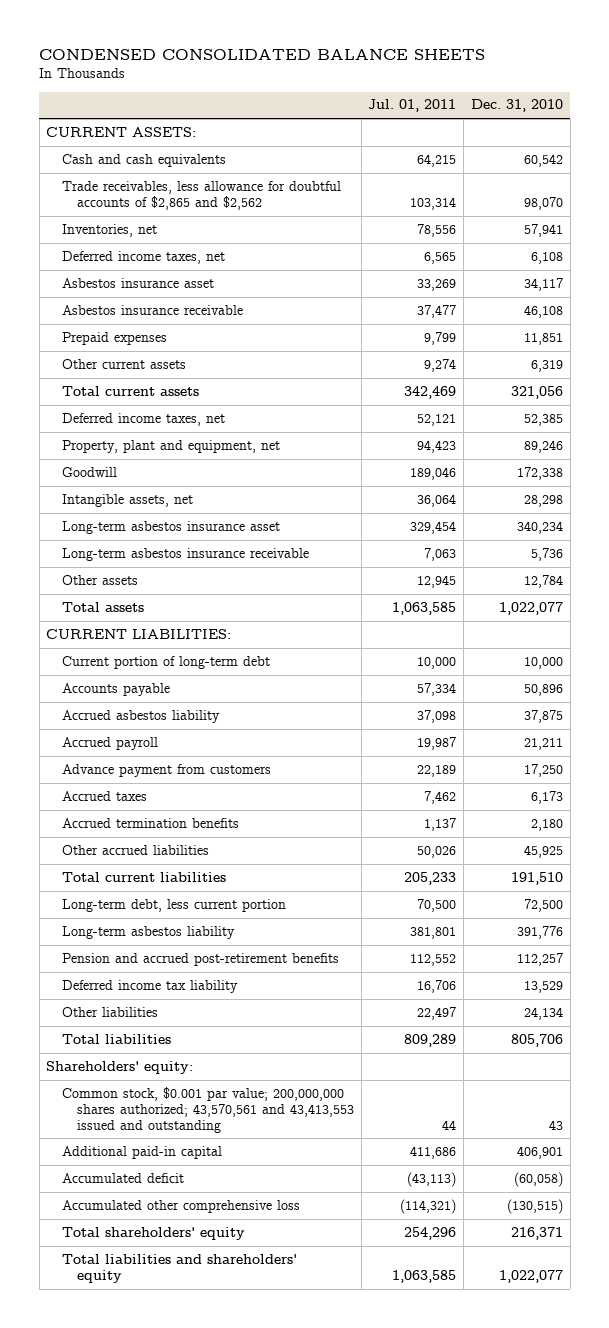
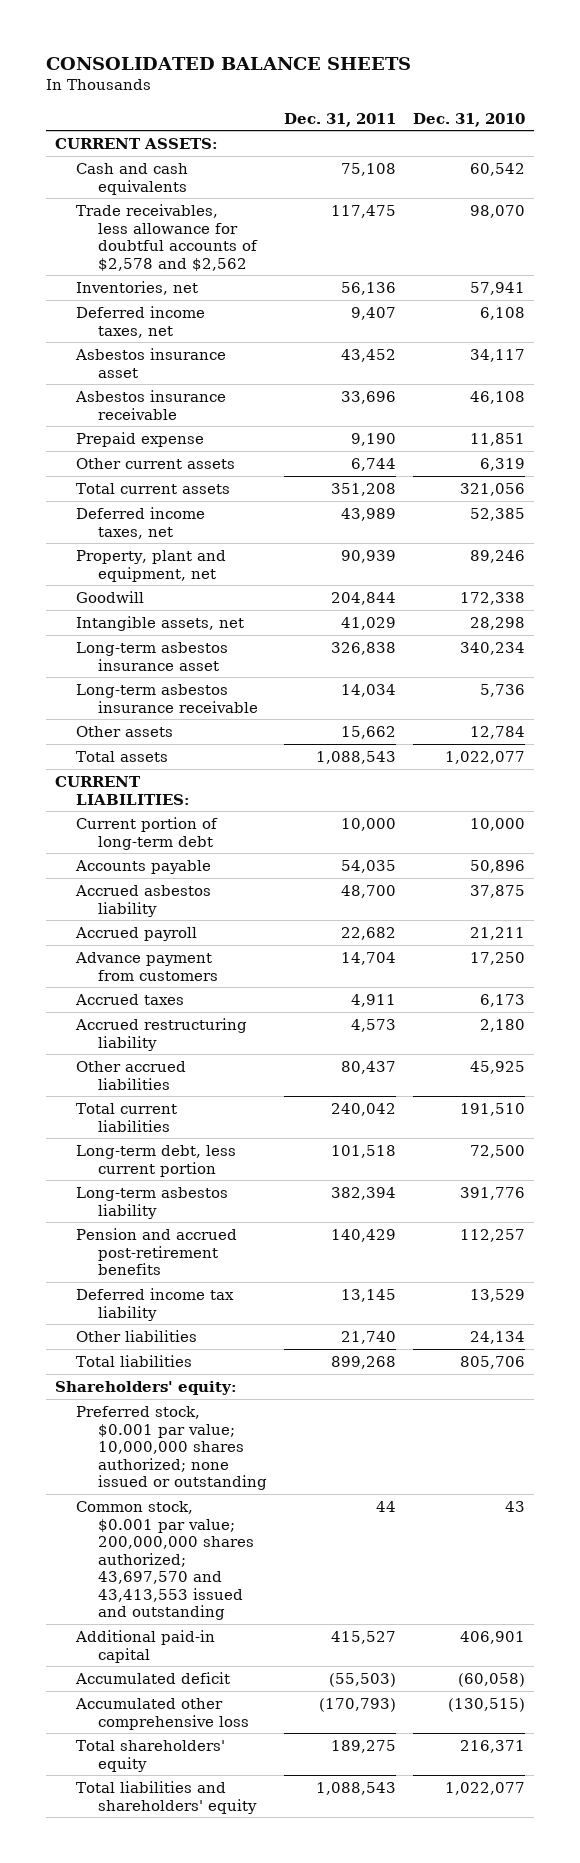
- CONDENSED CONSOLIDATED BALANCE SHEETS
+ CONSOLIDATED BALANCE SHEETS
- | Jul. 01, 2011 | Dec. 31, 2010
+ | Dec. 31, 2011 | Dec. 31, 2010
- Trade receivables, less allowance for doubtful accounts of $2,865 and $2,562 | 103,314 | 98,070
+ Trade receivables, less allowance for doubtful accounts of $2,578 and $2,562 | 117,475 | 98,070
- Prepaid expenses | 9,799 | 11,851
+ Prepaid expense | 9,190 | 11,851
- Accrued termination benefits | 1,137 | 2,180
+ Accrued restructuring liability | 4,573 | 2,180
- Common stock, $0.001 par value; 200,000,000 shares authorized; 43,570,561 and 43,413,553 issued and outstanding | 44 | 43
+ Preferred stock, $0.001 par value; 10,000,000 shares authorized; none issued or outstanding
+ Common stock, $0.001 par value; 200,000,000 shares authorized; 43,697,570 and 43,413,553 issued and outstanding | 44 | 43

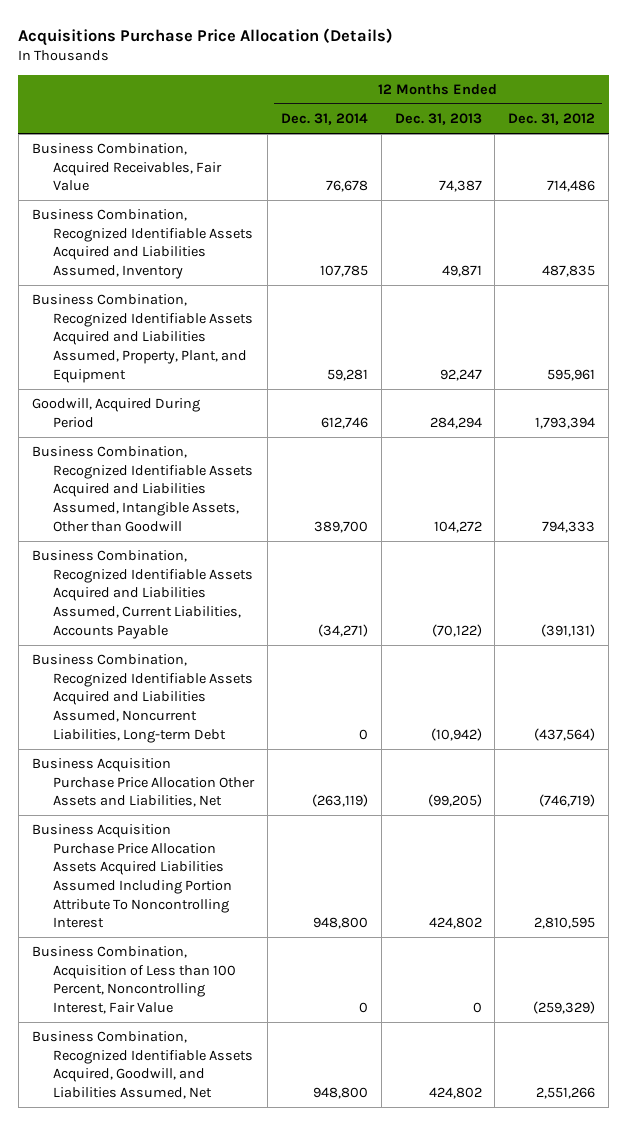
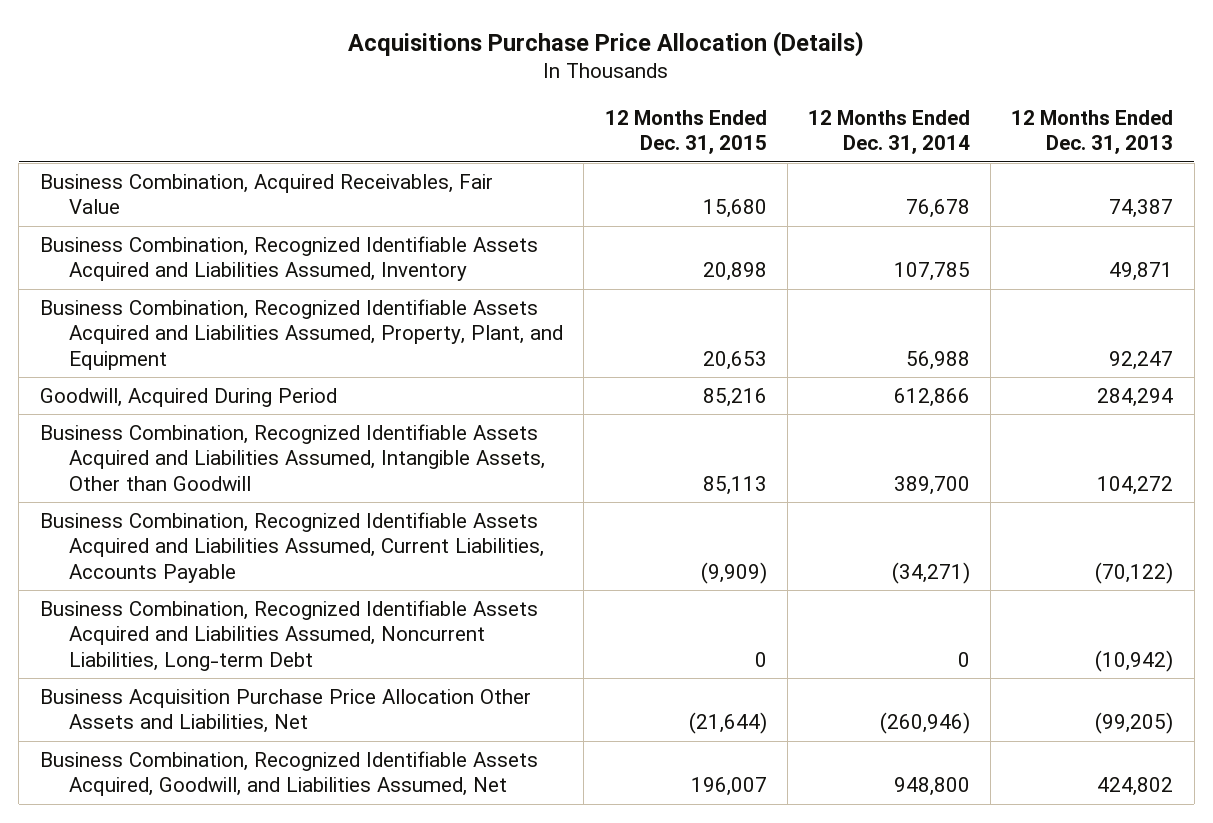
- | 12 Months Ended Dec. 31, 2014 | 12 Months Ended Dec. 31, 2013 | 12 Months Ended Dec. 31, 2012
+ | 12 Months Ended Dec. 31, 2015 | 12 Months Ended Dec. 31, 2014 | 12 Months Ended Dec. 31, 2013
- Business Combination, Recognized Identifiable Assets Acquired and Liabilities Assumed, Property, Plant, and Equipment | 59,281 | 92,247 | 595,961
- Goodwill, Acquired During Period | 612,746 | 284,294 | 1,793,394
+ Business Combination, Recognized Identifiable Assets Acquired and Liabilities Assumed, Property, Plant, and Equipment | 20,653 | 56,988 | 92,247
+ Goodwill, Acquired During Period | 85,216 | 612,866 | 284,294
- Business Acquisition Purchase Price Allocation Other Assets and Liabilities, Net | (263,119) | (99,205) | (746,719)
- Business Acquisition Purchase Price Allocation Assets Acquired Liabilities Assumed Including Portion Attribute To Noncontrolling Interest | 948,800 | 424,802 | 2,810,595
- Business Combination, Acquisition of Less than 100 Percent, Noncontrolling Interest, Fair Value | 0 | 0 | (259,329)
+ Business Acquisition Purchase Price Allocation Other Assets and Liabilities, Net | (21,644) | (260,946) | (99,205)

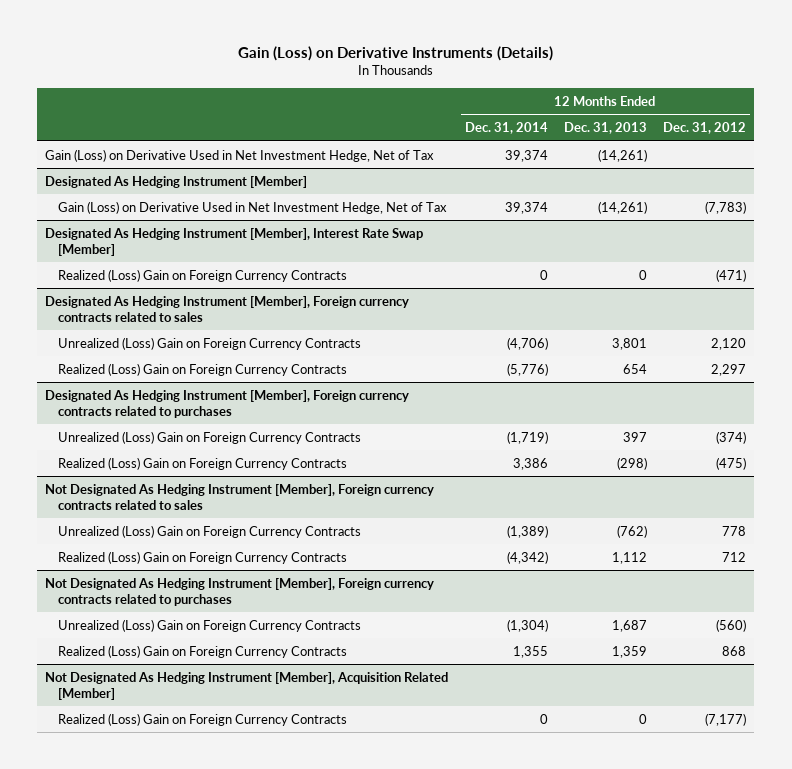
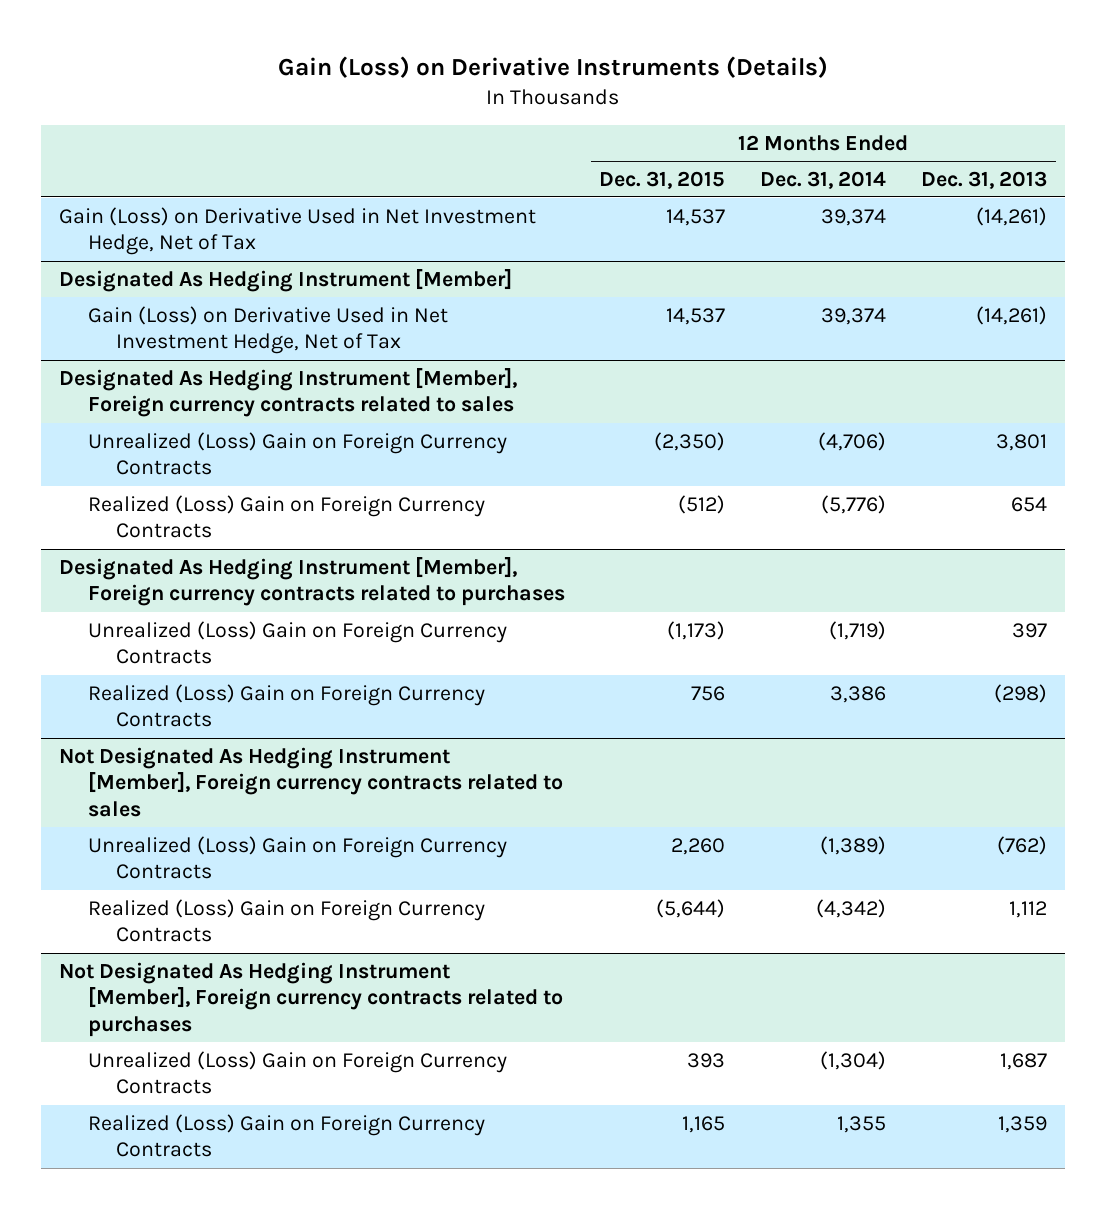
- | 12 Months Ended Dec. 31, 2014 | 12 Months Ended Dec. 31, 2013 | 12 Months Ended Dec. 31, 2012
+ | 12 Months Ended Dec. 31, 2015 | 12 Months Ended Dec. 31, 2014 | 12 Months Ended Dec. 31, 2013
- Designated As Hedging Instrument [Member], Interest Rate Swap [Member]
- Realized (Loss) Gain on Foreign Currency Contracts | 0 | 0 | (471)
- Not Designated As Hedging Instrument [Member], Acquisition Related [Member]
- Realized (Loss) Gain on Foreign Currency Contracts | 0 | 0 | (7,177)

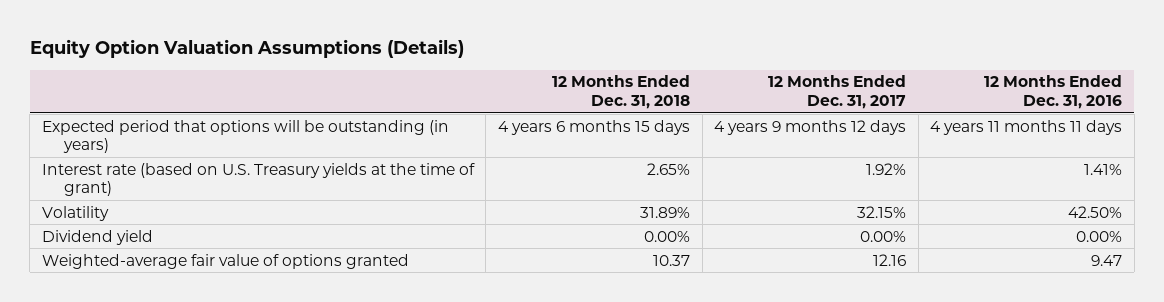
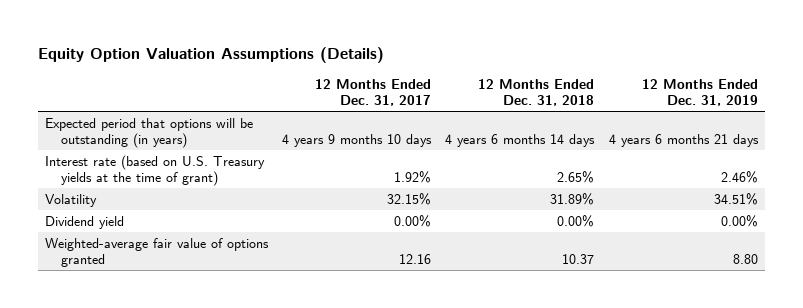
- | 12 Months Ended Dec. 31, 2018 | 12 Months Ended Dec. 31, 2017 | 12 Months Ended Dec. 31, 2016
+ | 12 Months Ended Dec. 31, 2017 | 12 Months Ended Dec. 31, 2018 | 12 Months Ended Dec. 31, 2019
- Expected period that options will be outstanding (in years) | 4 years 6 months 15 days | 4 years 9 months 12 days | 4 years 11 months 11 days
+ Expected period that options will be outstanding (in years) | 4 years 9 months 10 days | 4 years 6 months 14 days | 4 years 6 months 21 days

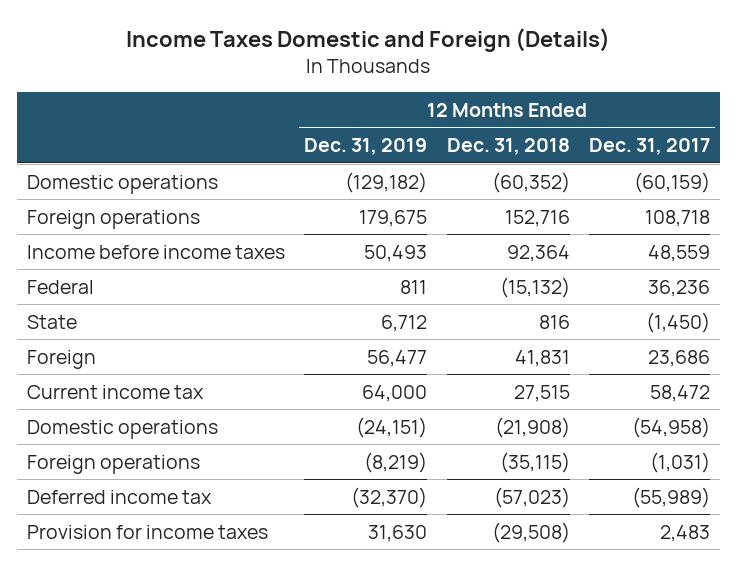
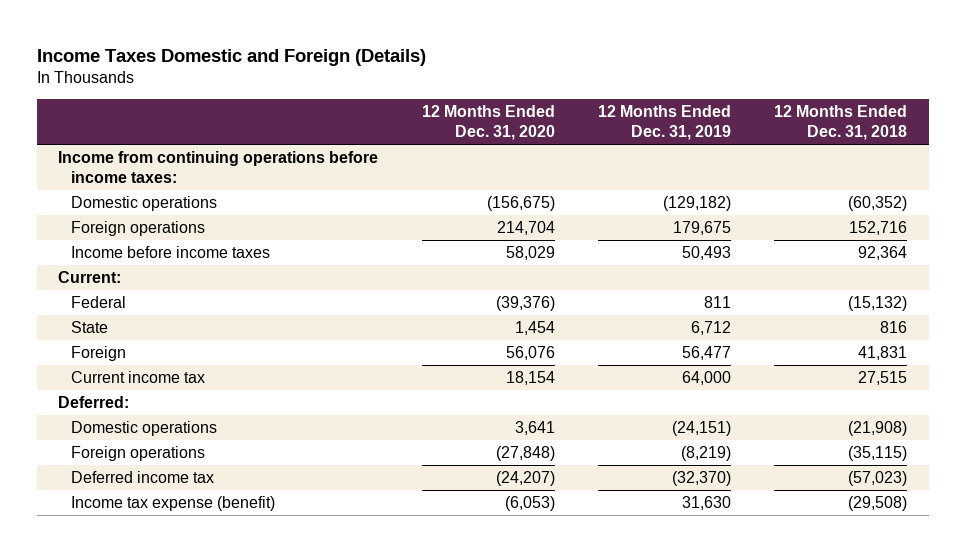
- | 12 Months Ended Dec. 31, 2019 | 12 Months Ended Dec. 31, 2018 | 12 Months Ended Dec. 31, 2017
+ | 12 Months Ended Dec. 31, 2020 | 12 Months Ended Dec. 31, 2019 | 12 Months Ended Dec. 31, 2018
+ Income from continuing operations before income taxes:
+ Current:
+ Deferred:
- Provision for income taxes | 31,630 | (29,508) | 2,483
+ Income tax expense (benefit) | (6,053) | 31,630 | (29,508)

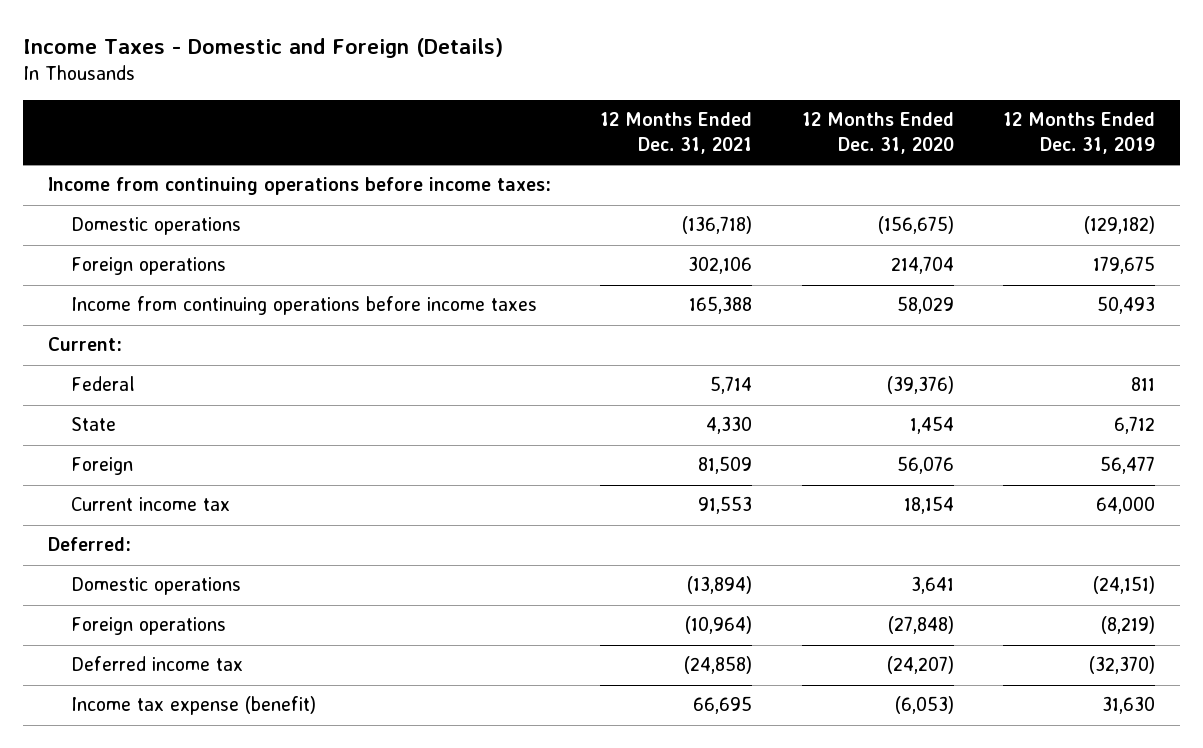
- Income Taxes Domestic and Foreign (Details)
+ Income Taxes - Domestic and Foreign (Details)
- | 12 Months Ended Dec. 31, 2020 | 12 Months Ended Dec. 31, 2019 | 12 Months Ended Dec. 31, 2018
+ | 12 Months Ended Dec. 31, 2021 | 12 Months Ended Dec. 31, 2020 | 12 Months Ended Dec. 31, 2019
- Income before income taxes | 58,029 | 50,493 | 92,364
+ Income from continuing operations before income taxes | 165,388 | 58,029 | 50,493

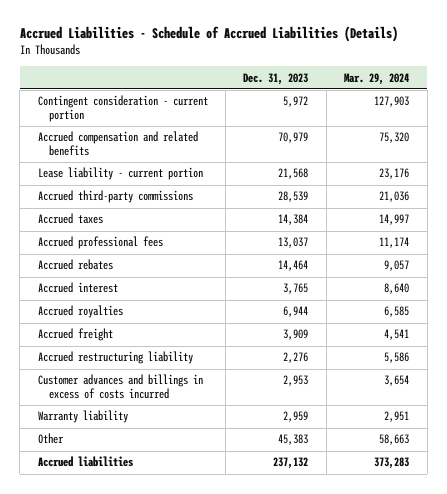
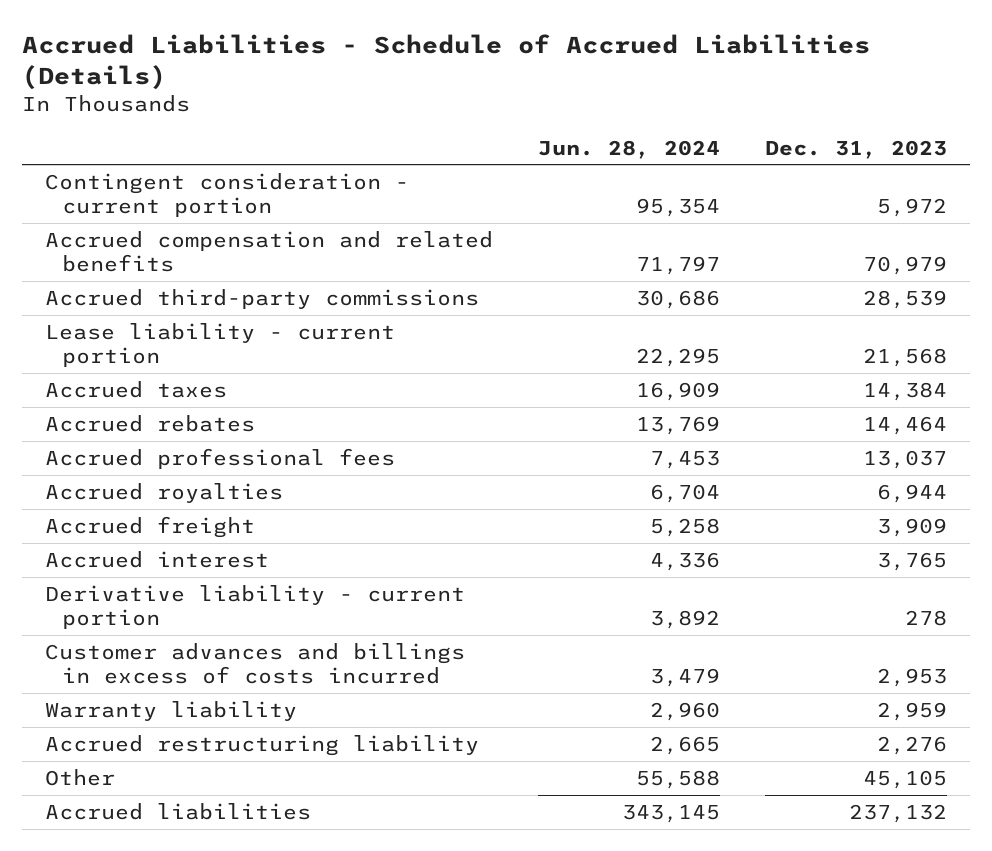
- | Dec. 31, 2023 | Mar. 29, 2024
+ | Jun. 28, 2024 | Dec. 31, 2023
moved down: Lease liability - current portion | 22,295 | 21,568
moved down: Accrued professional fees | 7,453 | 13,037
moved down: Accrued interest | 4,336 | 3,765
+ Derivative liability - current portion | 3,892 | 278
- Other | 45,383 | 58,663
moved down: Accrued restructuring liability | 2,665 | 2,276
+ Other | 55,588 | 45,105

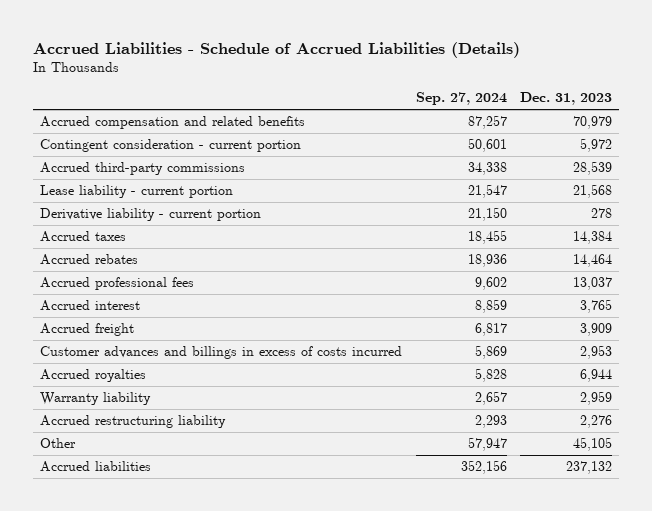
- | Jun. 28, 2024 | Dec. 31, 2023
+ | Sep. 27, 2024 | Dec. 31, 2023
moved down: Contingent consideration - current portion | 50,601 | 5,972
moved up: Derivative liability - current portion | 21,150 | 278
moved down: Accrued freight | 6,817 | 3,909
moved down: Accrued royalties | 5,828 | 6,944

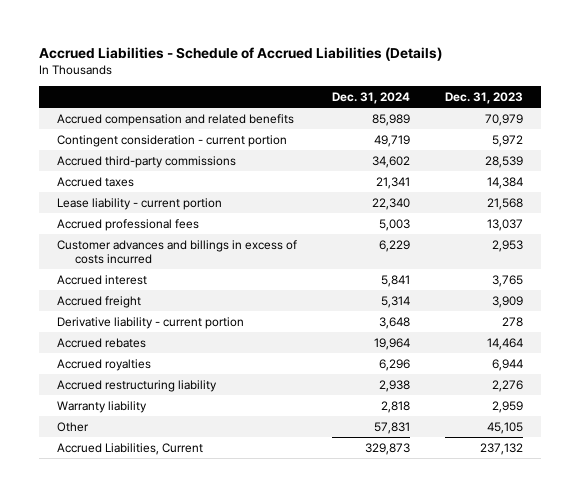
- | Sep. 27, 2024 | Dec. 31, 2023
+ | Dec. 31, 2024 | Dec. 31, 2023
moved down: Lease liability - current portion | 22,340 | 21,568
moved up: Customer advances and billings in excess of costs incurred | 6,229 | 2,953
moved down: Derivative liability - current portion | 3,648 | 278
moved down: Accrued rebates | 19,964 | 14,464
moved down: Warranty liability | 2,818 | 2,959
- Accrued liabilities | 352,156 | 237,132
+ Accrued Liabilities, Current | 329,873 | 237,132

